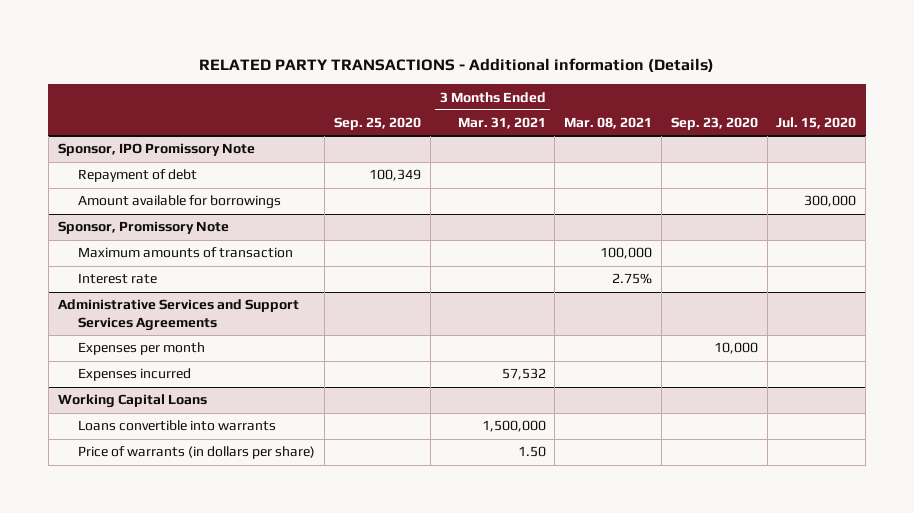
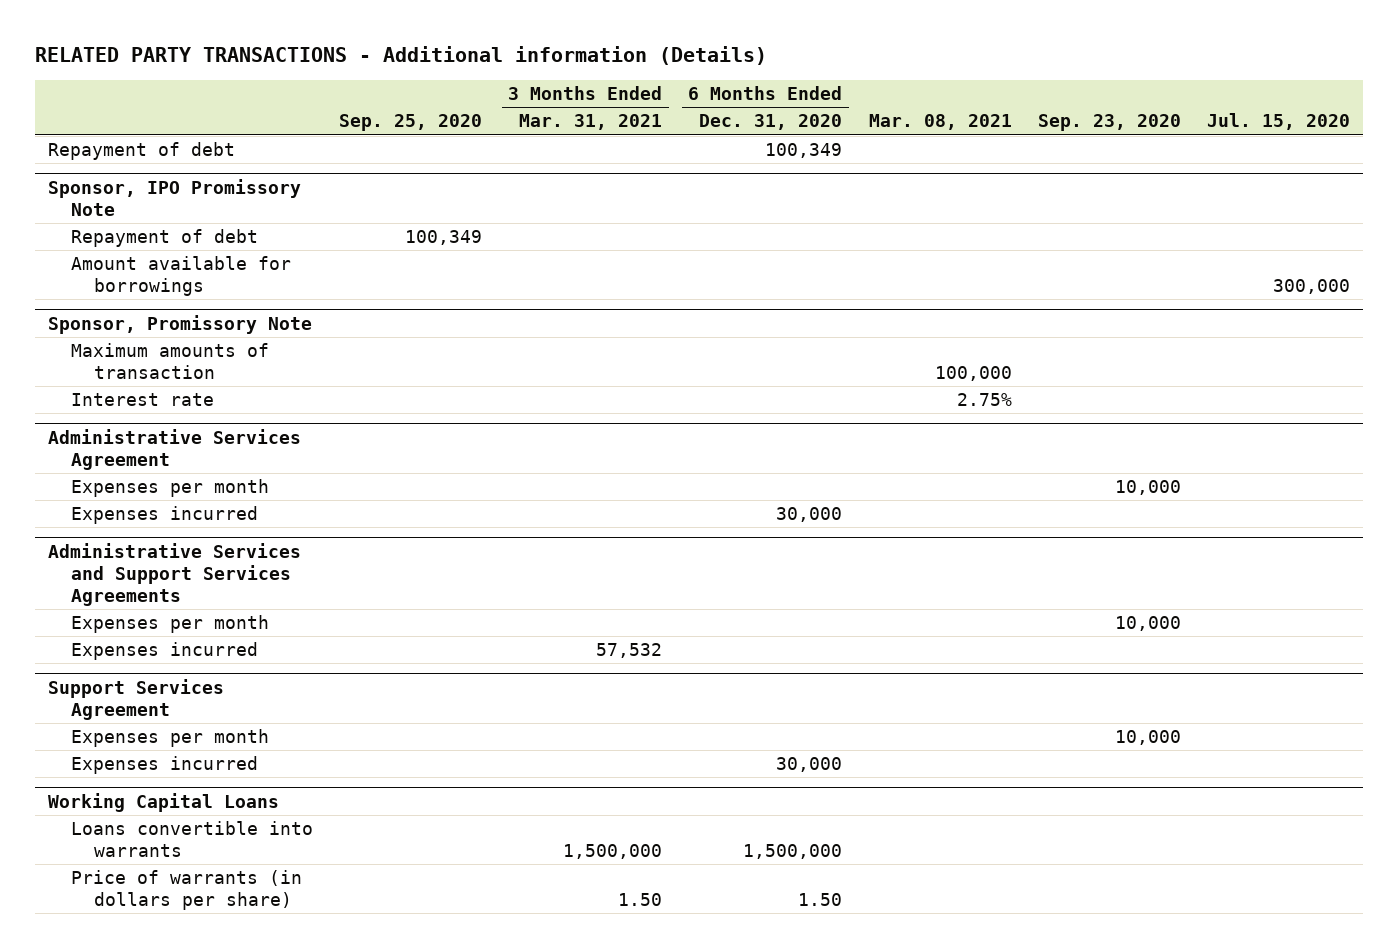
- | Sep. 25, 2020 | 3 Months Ended Mar. 31, 2021 | Mar. 08, 2021 | Sep. 23, 2020 | Jul. 15, 2020
+ | Sep. 25, 2020 | 3 Months Ended Mar. 31, 2021 | 6 Months Ended Dec. 31, 2020 | Mar. 08, 2021 | Sep. 23, 2020 | Jul. 15, 2020
+ Repayment of debt | | | 100,349 | | |
+ Administrative Services Agreement
+ Expenses per month | | | | | 10,000 |
+ Expenses incurred | | | 30,000 | | |
+ Support Services Agreement
+ Expenses per month | | | | | 10,000 |
+ Expenses incurred | | | 30,000 | | |

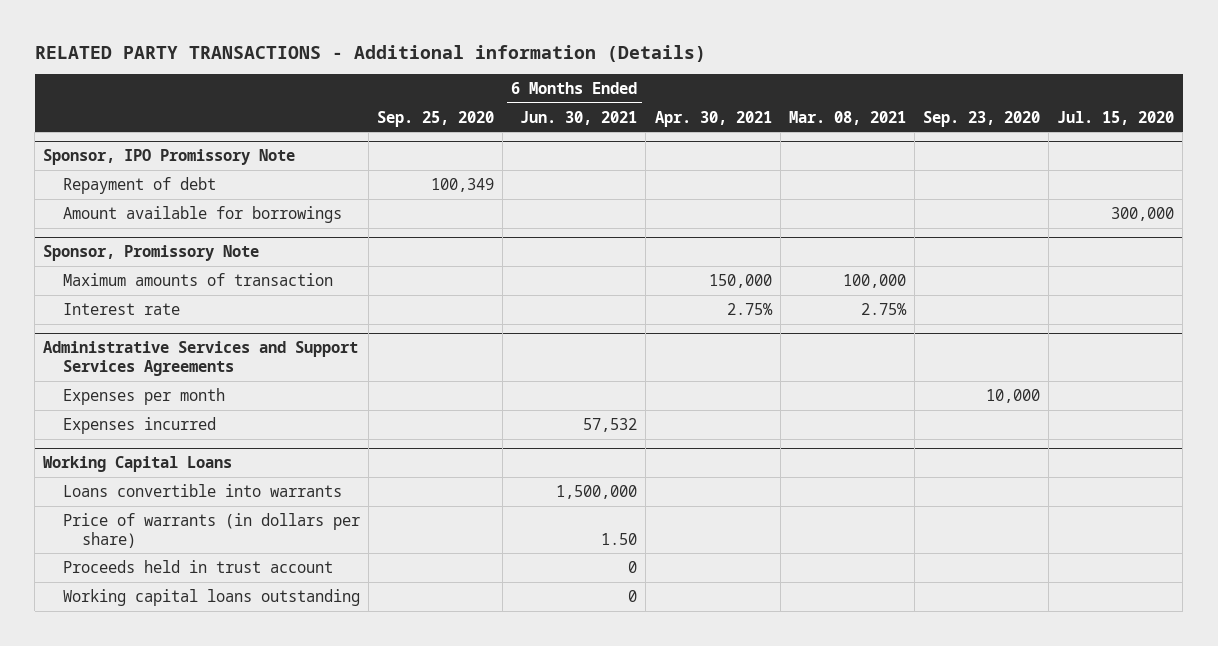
- | Sep. 25, 2020 | 3 Months Ended Mar. 31, 2021 | 6 Months Ended Dec. 31, 2020 | Mar. 08, 2021 | Sep. 23, 2020 | Jul. 15, 2020
+ | Sep. 25, 2020 | 6 Months Ended Jun. 30, 2021 | Apr. 30, 2021 | Mar. 08, 2021 | Sep. 23, 2020 | Jul. 15, 2020
- Repayment of debt | | | 100,349 | | |
- Administrative Services Agreement
- Expenses per month | | | | | 10,000 |
- Expenses incurred | | | 30,000 | | |
- Support Services Agreement
- Expenses per month | | | | | 10,000 |
- Expenses incurred | | | 30,000 | | |
@ Working Capital Loans
+ Proceeds held in trust account | | 0 | | | |
+ Working capital loans outstanding | | 0 | | | |

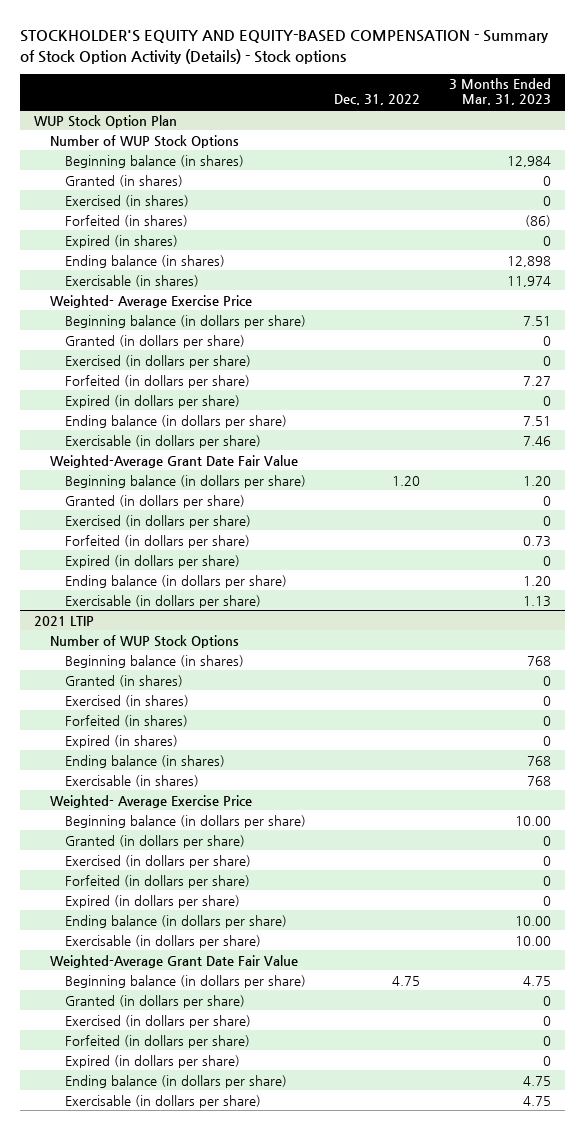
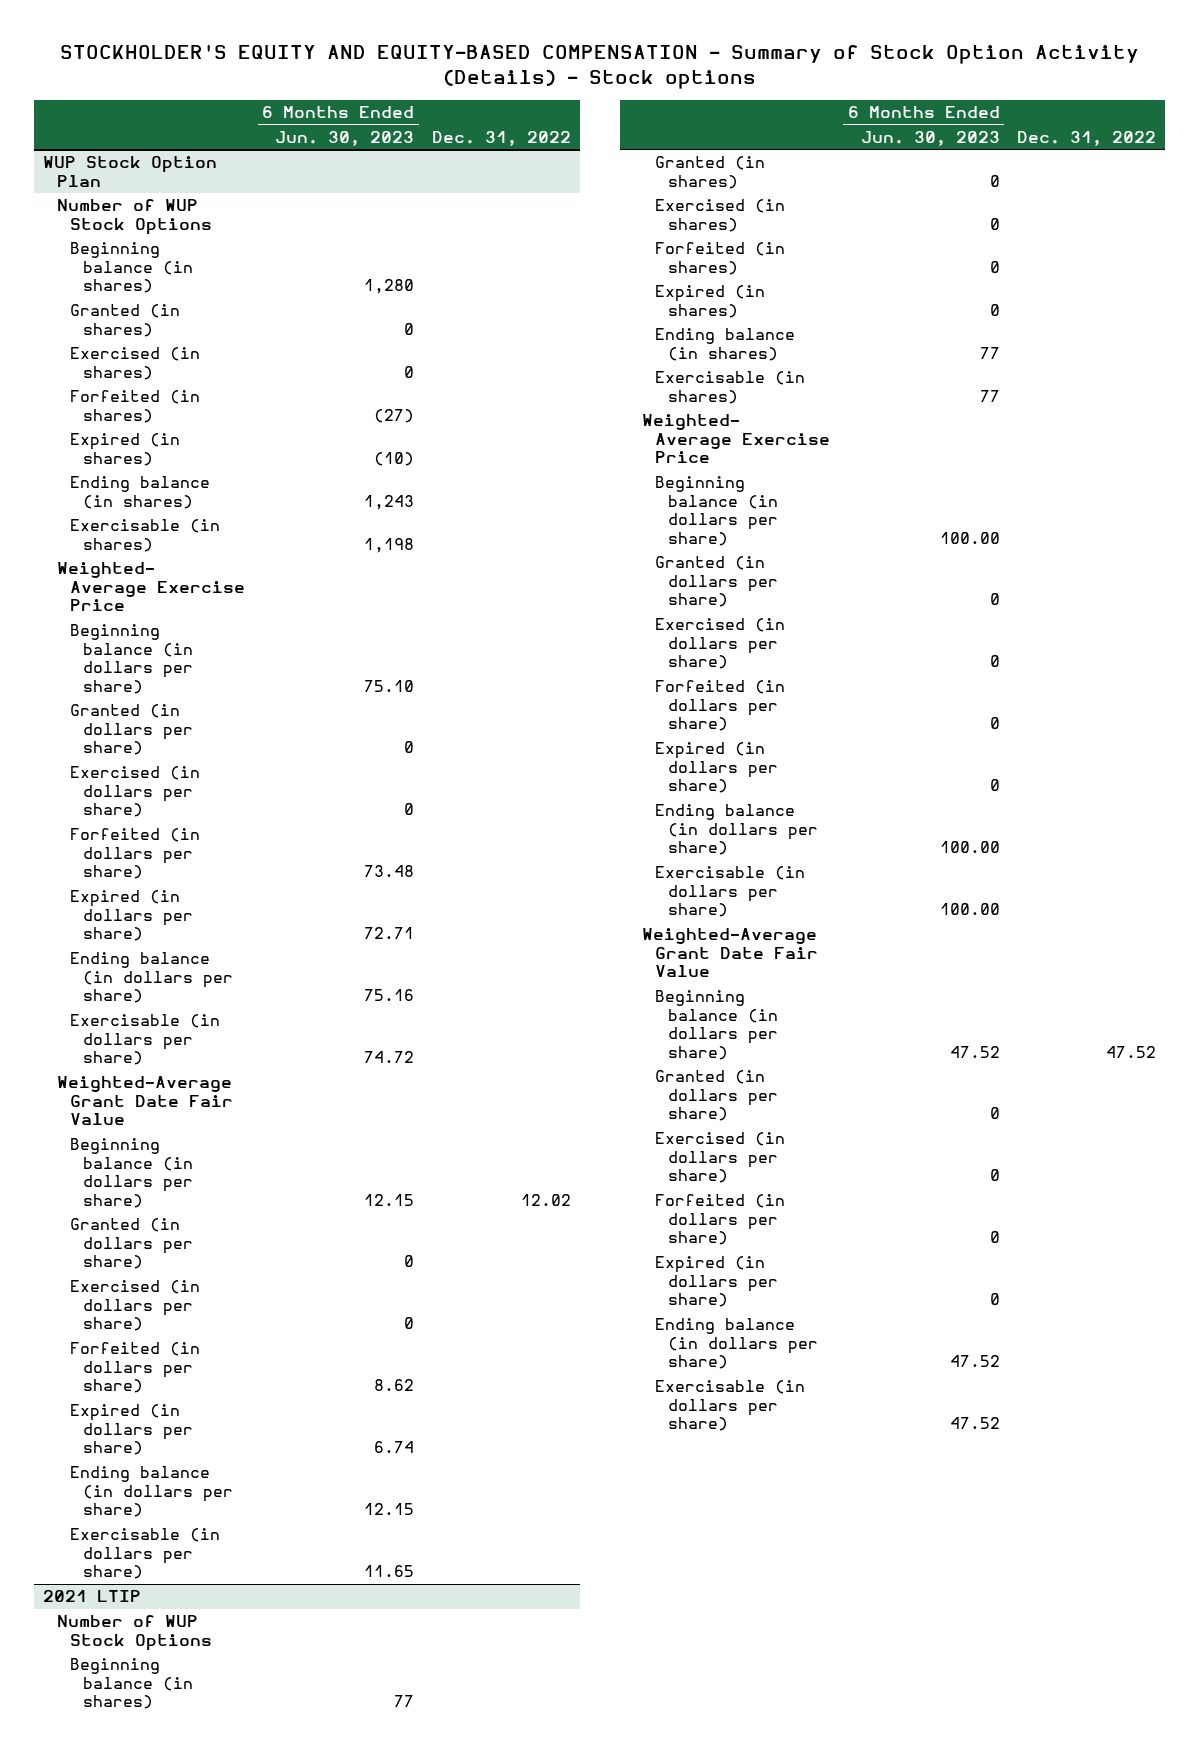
- | Dec. 31, 2022 | 3 Months Ended Mar. 31, 2023
+ | 6 Months Ended Jun. 30, 2023 | Dec. 31, 2022
@ WUP Stock Option Plan
- Beginning balance (in dollars per share) | 1.20 | 1.20
+ Beginning balance (in dollars per share) | 12.15 | 12.02
@ 2021 LTIP
- Beginning balance (in dollars per share) | 4.75 | 4.75
+ Beginning balance (in dollars per share) | 47.52 | 47.52

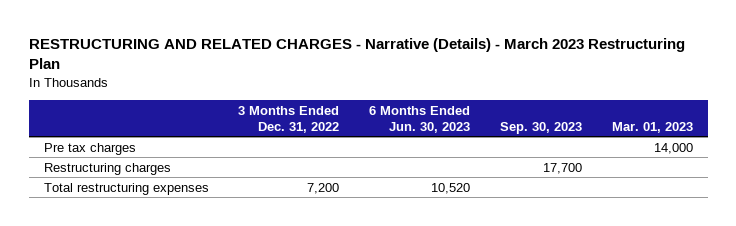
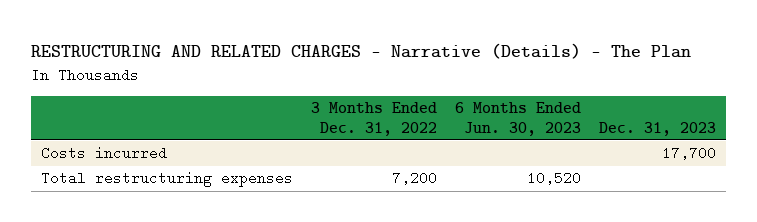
- RESTRUCTURING AND RELATED CHARGES - Narrative (Details) - March 2023 Restructuring Plan
+ RESTRUCTURING AND RELATED CHARGES - Narrative (Details) - The Plan
- | 3 Months Ended Dec. 31, 2022 | 6 Months Ended Jun. 30, 2023 | Sep. 30, 2023 | Mar. 01, 2023
+ | 3 Months Ended Dec. 31, 2022 | 6 Months Ended Jun. 30, 2023 | Dec. 31, 2023
- Pre tax charges | | | | 14,000
- Restructuring charges | | | 17,700 |
+ Costs incurred | | | 17,700

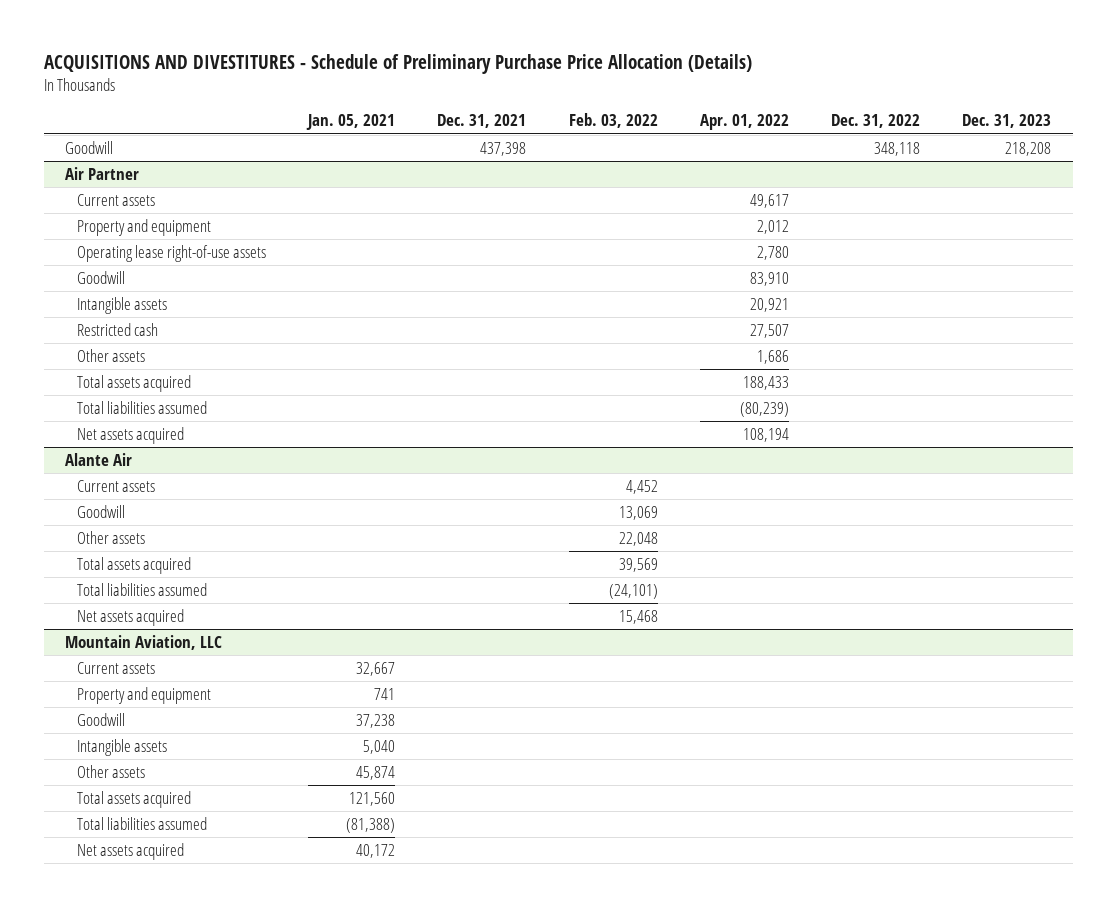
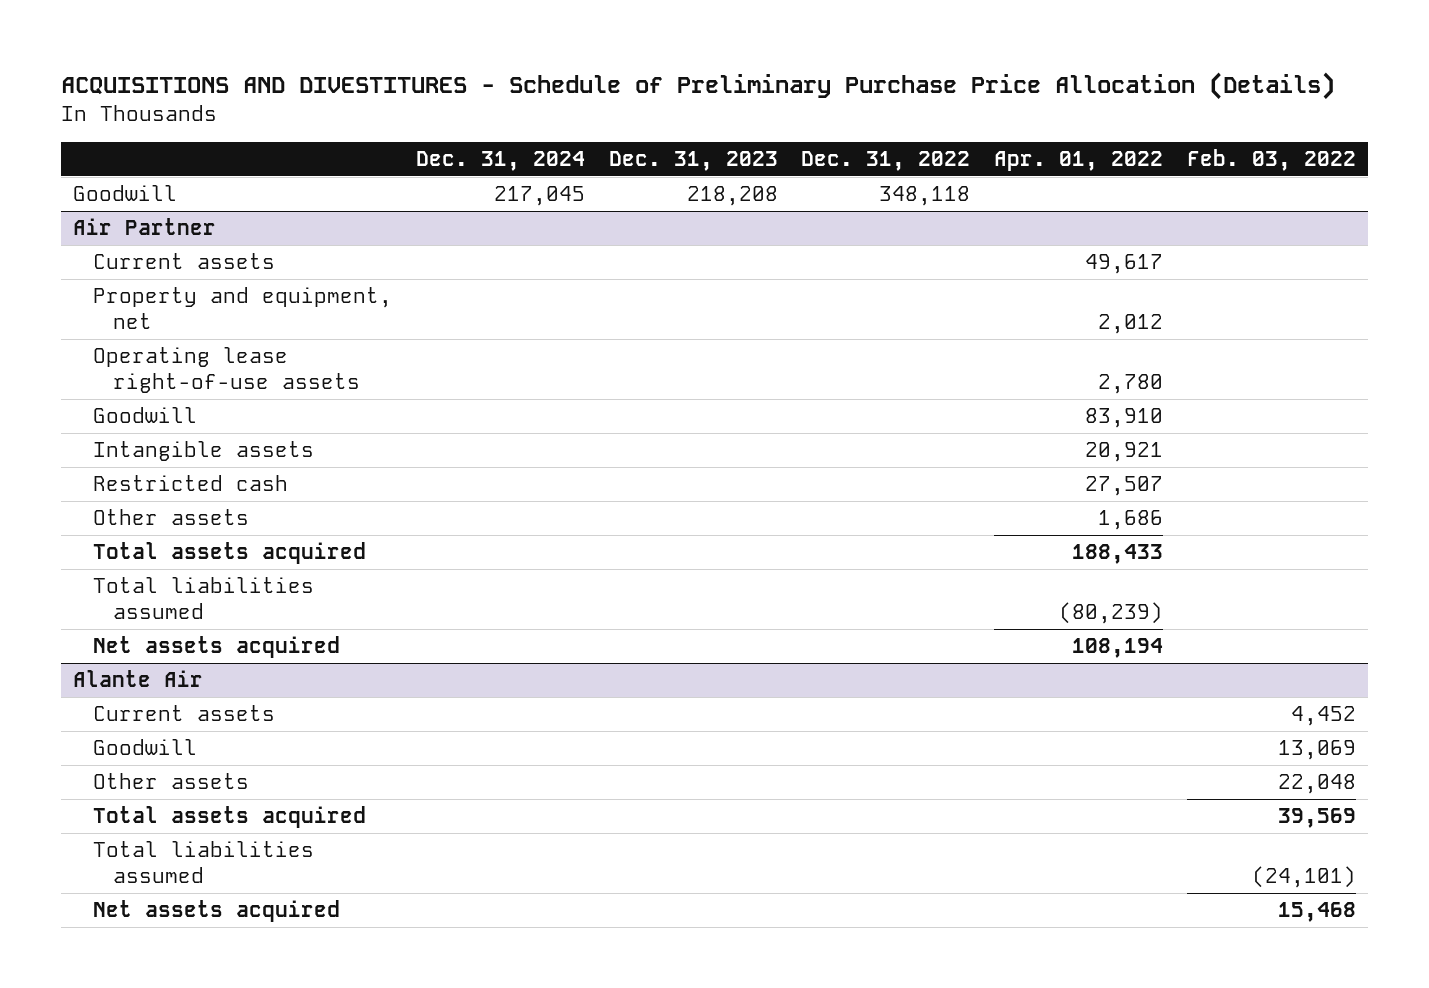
- | Jan. 05, 2021 | Dec. 31, 2021 | Feb. 03, 2022 | Apr. 01, 2022 | Dec. 31, 2022 | Dec. 31, 2023
+ | Dec. 31, 2024 | Dec. 31, 2023 | Dec. 31, 2022 | Apr. 01, 2022 | Feb. 03, 2022
@ Air Partner
- Property and equipment | | | | 2,012 | |
+ Property and equipment, net | | | | 2,012 |
- Mountain Aviation, LLC
- Current assets | 32,667 | | | | |
- Property and equipment | 741 | | | | |
- Goodwill | 37,238 | | | | |
- Intangible assets | 5,040 | | | | |
- Other assets | 45,874 | | | | |
- Total assets acquired | 121,560 | | | | |
- Total liabilities assumed | (81,388) | | | | |
- Net assets acquired | 40,172 | | | | |

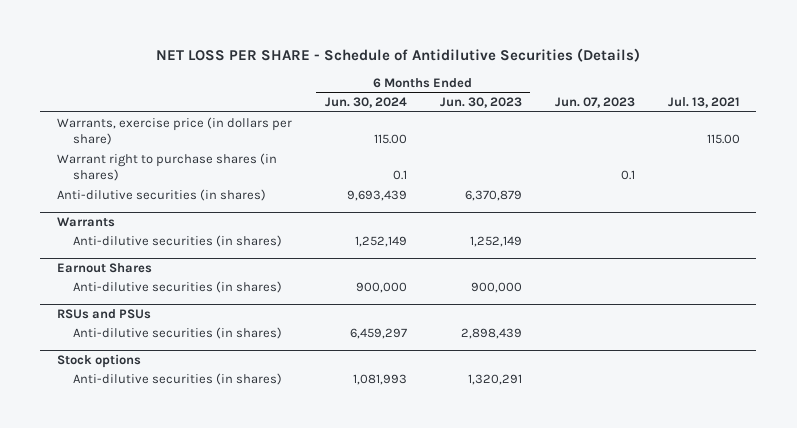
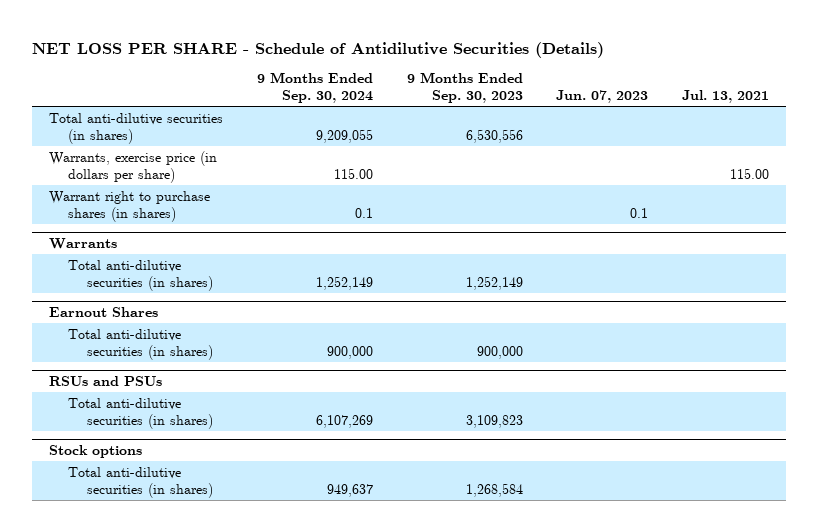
- | 6 Months Ended Jun. 30, 2024 | 6 Months Ended Jun. 30, 2023 | Jun. 07, 2023 | Jul. 13, 2021
+ | 9 Months Ended Sep. 30, 2024 | 9 Months Ended Sep. 30, 2023 | Jun. 07, 2023 | Jul. 13, 2021
+ Total anti-dilutive securities (in shares) | 9,209,055 | 6,530,556 | |
- Anti-dilutive securities (in shares) | 9,693,439 | 6,370,879 | |
@ Warrants
- Anti-dilutive securities (in shares) | 1,252,149 | 1,252,149 | |
+ Total anti-dilutive securities (in shares) | 1,252,149 | 1,252,149 | |
@ Earnout Shares
- Anti-dilutive securities (in shares) | 900,000 | 900,000 | |
+ Total anti-dilutive securities (in shares) | 900,000 | 900,000 | |
@ RSUs and PSUs
- Anti-dilutive securities (in shares) | 6,459,297 | 2,898,439 | |
+ Total anti-dilutive securities (in shares) | 6,107,269 | 3,109,823 | |
@ Stock options
- Anti-dilutive securities (in shares) | 1,081,993 | 1,320,291 | |
+ Total anti-dilutive securities (in shares) | 949,637 | 1,268,584 | |

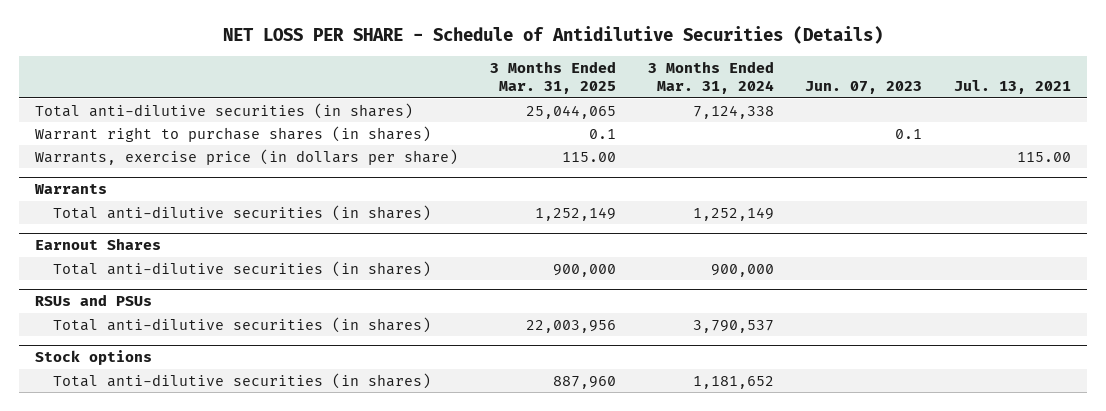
- | 9 Months Ended Sep. 30, 2024 | 9 Months Ended Sep. 30, 2023 | Jun. 07, 2023 | Jul. 13, 2021
+ | 3 Months Ended Mar. 31, 2025 | 3 Months Ended Mar. 31, 2024 | Jun. 07, 2023 | Jul. 13, 2021
moved down: Warrants, exercise price (in dollars per share) | 115.00 | | | 115.00

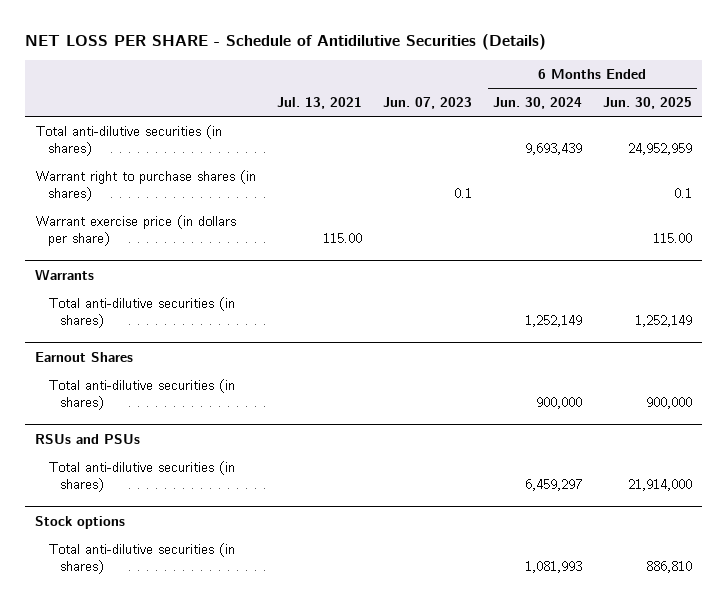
- | 3 Months Ended Mar. 31, 2025 | 3 Months Ended Mar. 31, 2024 | Jun. 07, 2023 | Jul. 13, 2021
+ | Jul. 13, 2021 | Jun. 07, 2023 | 6 Months Ended Jun. 30, 2024 | 6 Months Ended Jun. 30, 2025
- Warrants, exercise price (in dollars per share) | 115.00 | | | 115.00
+ Warrant exercise price (in dollars per share) | 115.00 | | | 115.00

